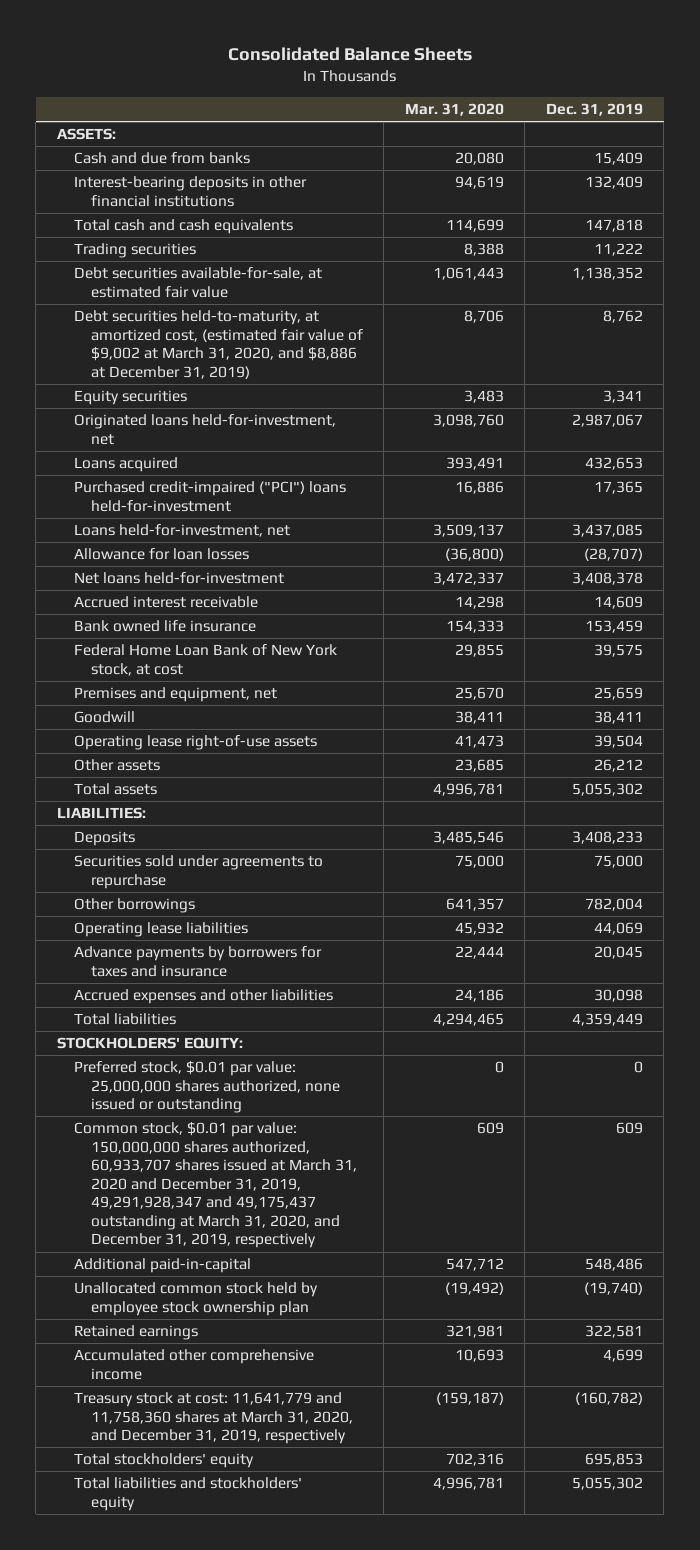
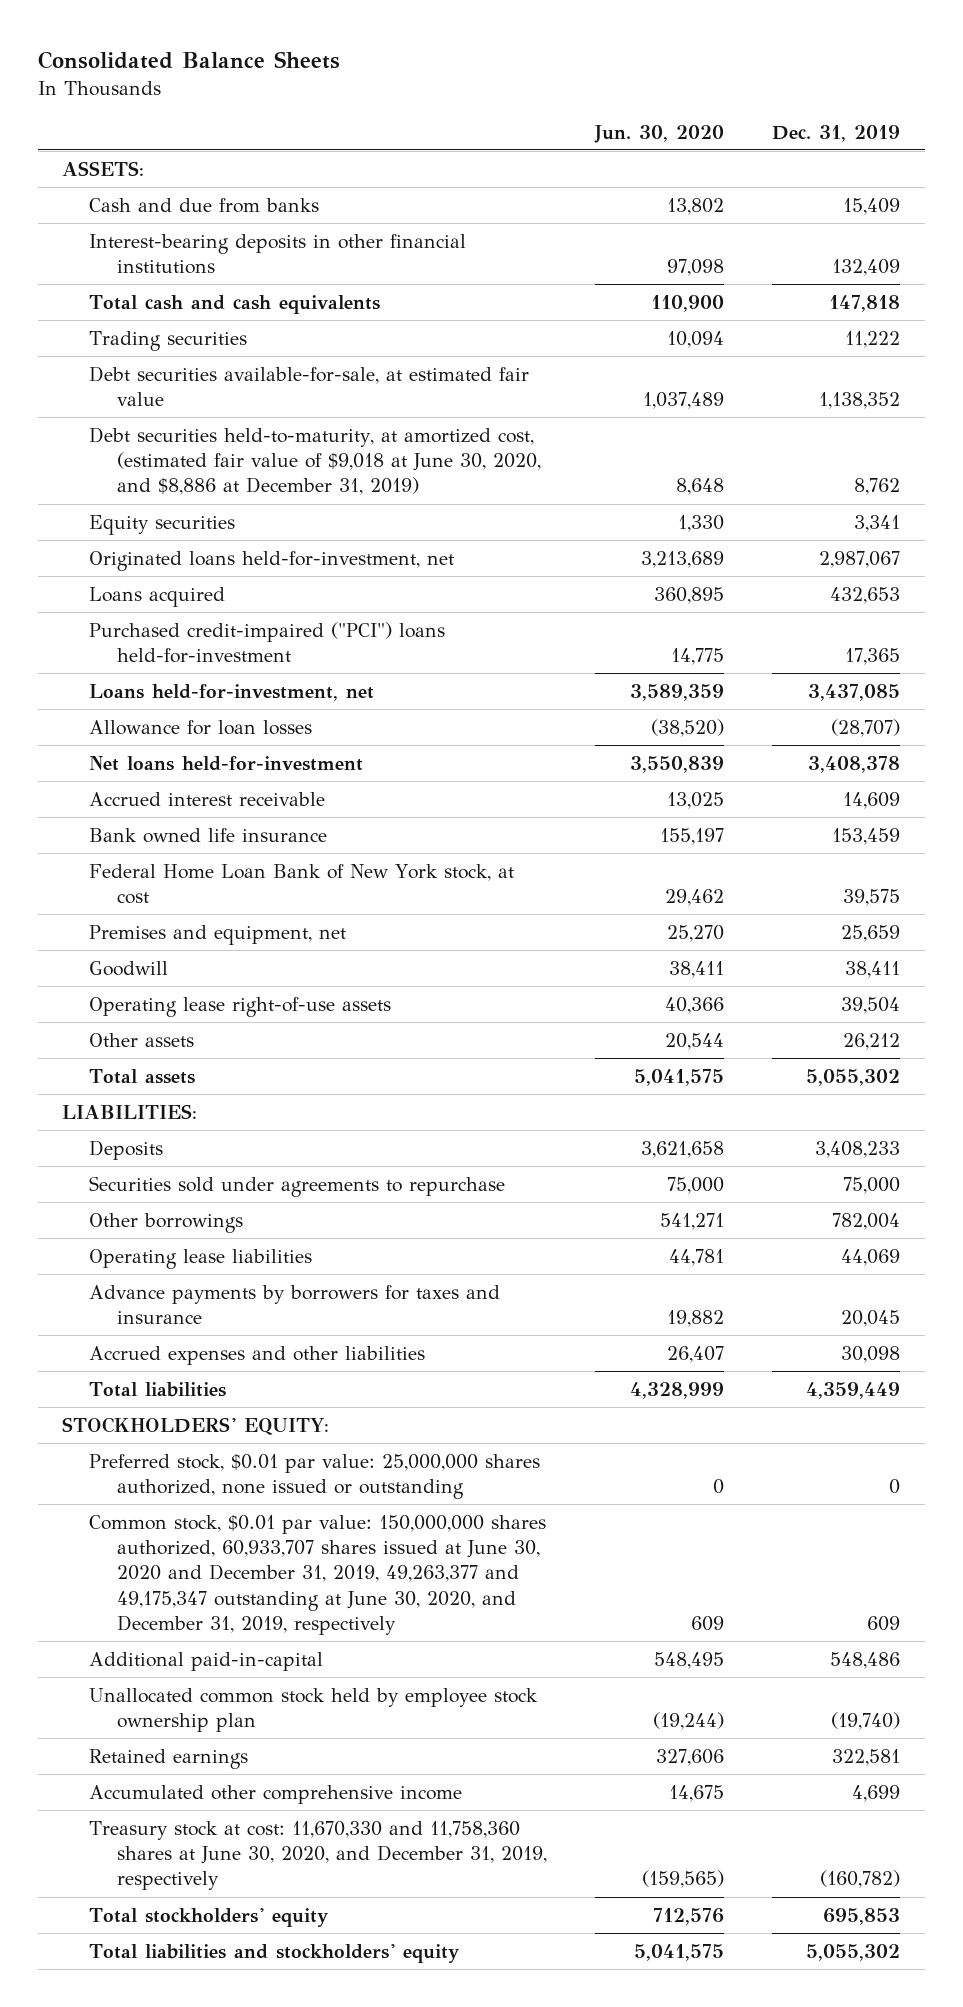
- | Mar. 31, 2020 | Dec. 31, 2019
+ | Jun. 30, 2020 | Dec. 31, 2019
- Debt securities held-to-maturity, at amortized cost, (estimated fair value of $9,002 at March 31, 2020, and $8,886 at December 31, 2019) | 8,706 | 8,762
+ Debt securities held-to-maturity, at amortized cost, (estimated fair value of $9,018 at June 30, 2020, and $8,886 at December 31, 2019) | 8,648 | 8,762
- Common stock, $0.01 par value: 150,000,000 shares authorized, 60,933,707 shares issued at March 31, 2020 and December 31, 2019, 49,291,928,347 and 49,175,437 outstanding at March 31, 2020, and December 31, 2019, respectively | 609 | 609
+ Common stock, $0.01 par value: 150,000,000 shares authorized, 60,933,707 shares issued at June 30, 2020 and December 31, 2019, 49,263,377 and 49,175,347 outstanding at June 30, 2020, and December 31, 2019, respectively | 609 | 609
- Treasury stock at cost: 11,641,779 and 11,758,360 shares at March 31, 2020, and December 31, 2019, respectively | (159,187) | (160,782)
+ Treasury stock at cost: 11,670,330 and 11,758,360 shares at June 30, 2020, and December 31, 2019, respectively | (159,565) | (160,782)

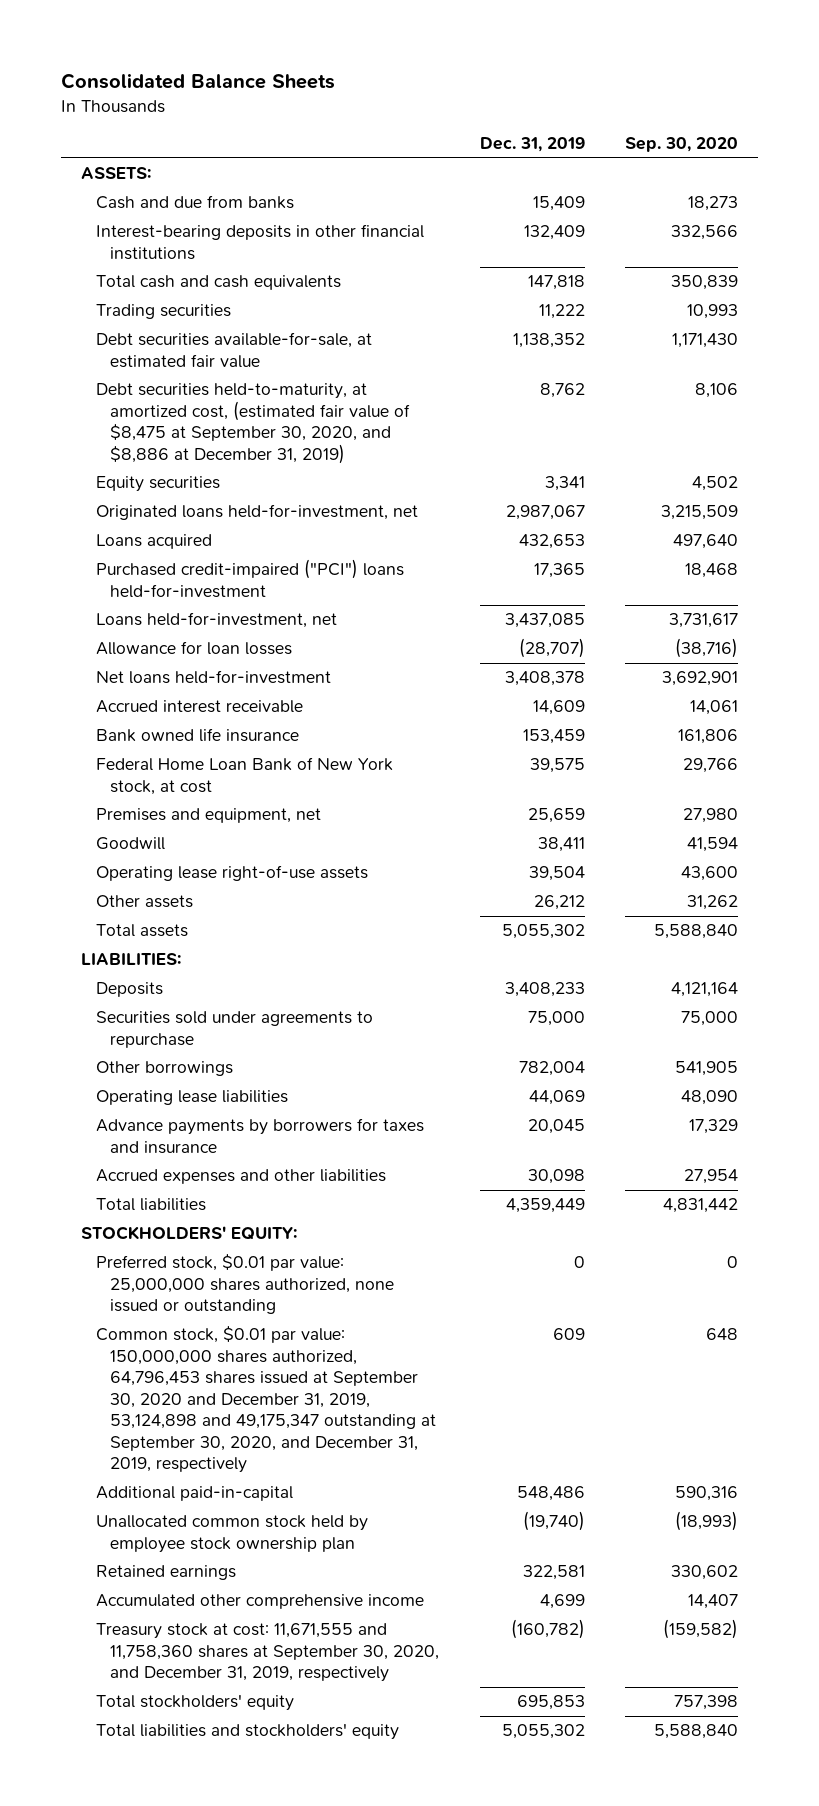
- | Jun. 30, 2020 | Dec. 31, 2019
+ | Dec. 31, 2019 | Sep. 30, 2020
- Debt securities held-to-maturity, at amortized cost, (estimated fair value of $9,018 at June 30, 2020, and $8,886 at December 31, 2019) | 8,648 | 8,762
+ Debt securities held-to-maturity, at amortized cost, (estimated fair value of $8,475 at September 30, 2020, and $8,886 at December 31, 2019) | 8,762 | 8,106
- Common stock, $0.01 par value: 150,000,000 shares authorized, 60,933,707 shares issued at June 30, 2020 and December 31, 2019, 49,263,377 and 49,175,347 outstanding at June 30, 2020, and December 31, 2019, respectively | 609 | 609
+ Common stock, $0.01 par value: 150,000,000 shares authorized, 64,796,453 shares issued at September 30, 2020 and December 31, 2019, 53,124,898 and 49,175,347 outstanding at September 30, 2020, and December 31, 2019, respectively | 609 | 648
- Treasury stock at cost: 11,670,330 and 11,758,360 shares at June 30, 2020, and December 31, 2019, respectively | (159,565) | (160,782)
+ Treasury stock at cost: 11,671,555 and 11,758,360 shares at September 30, 2020, and December 31, 2019, respectively | (160,782) | (159,582)

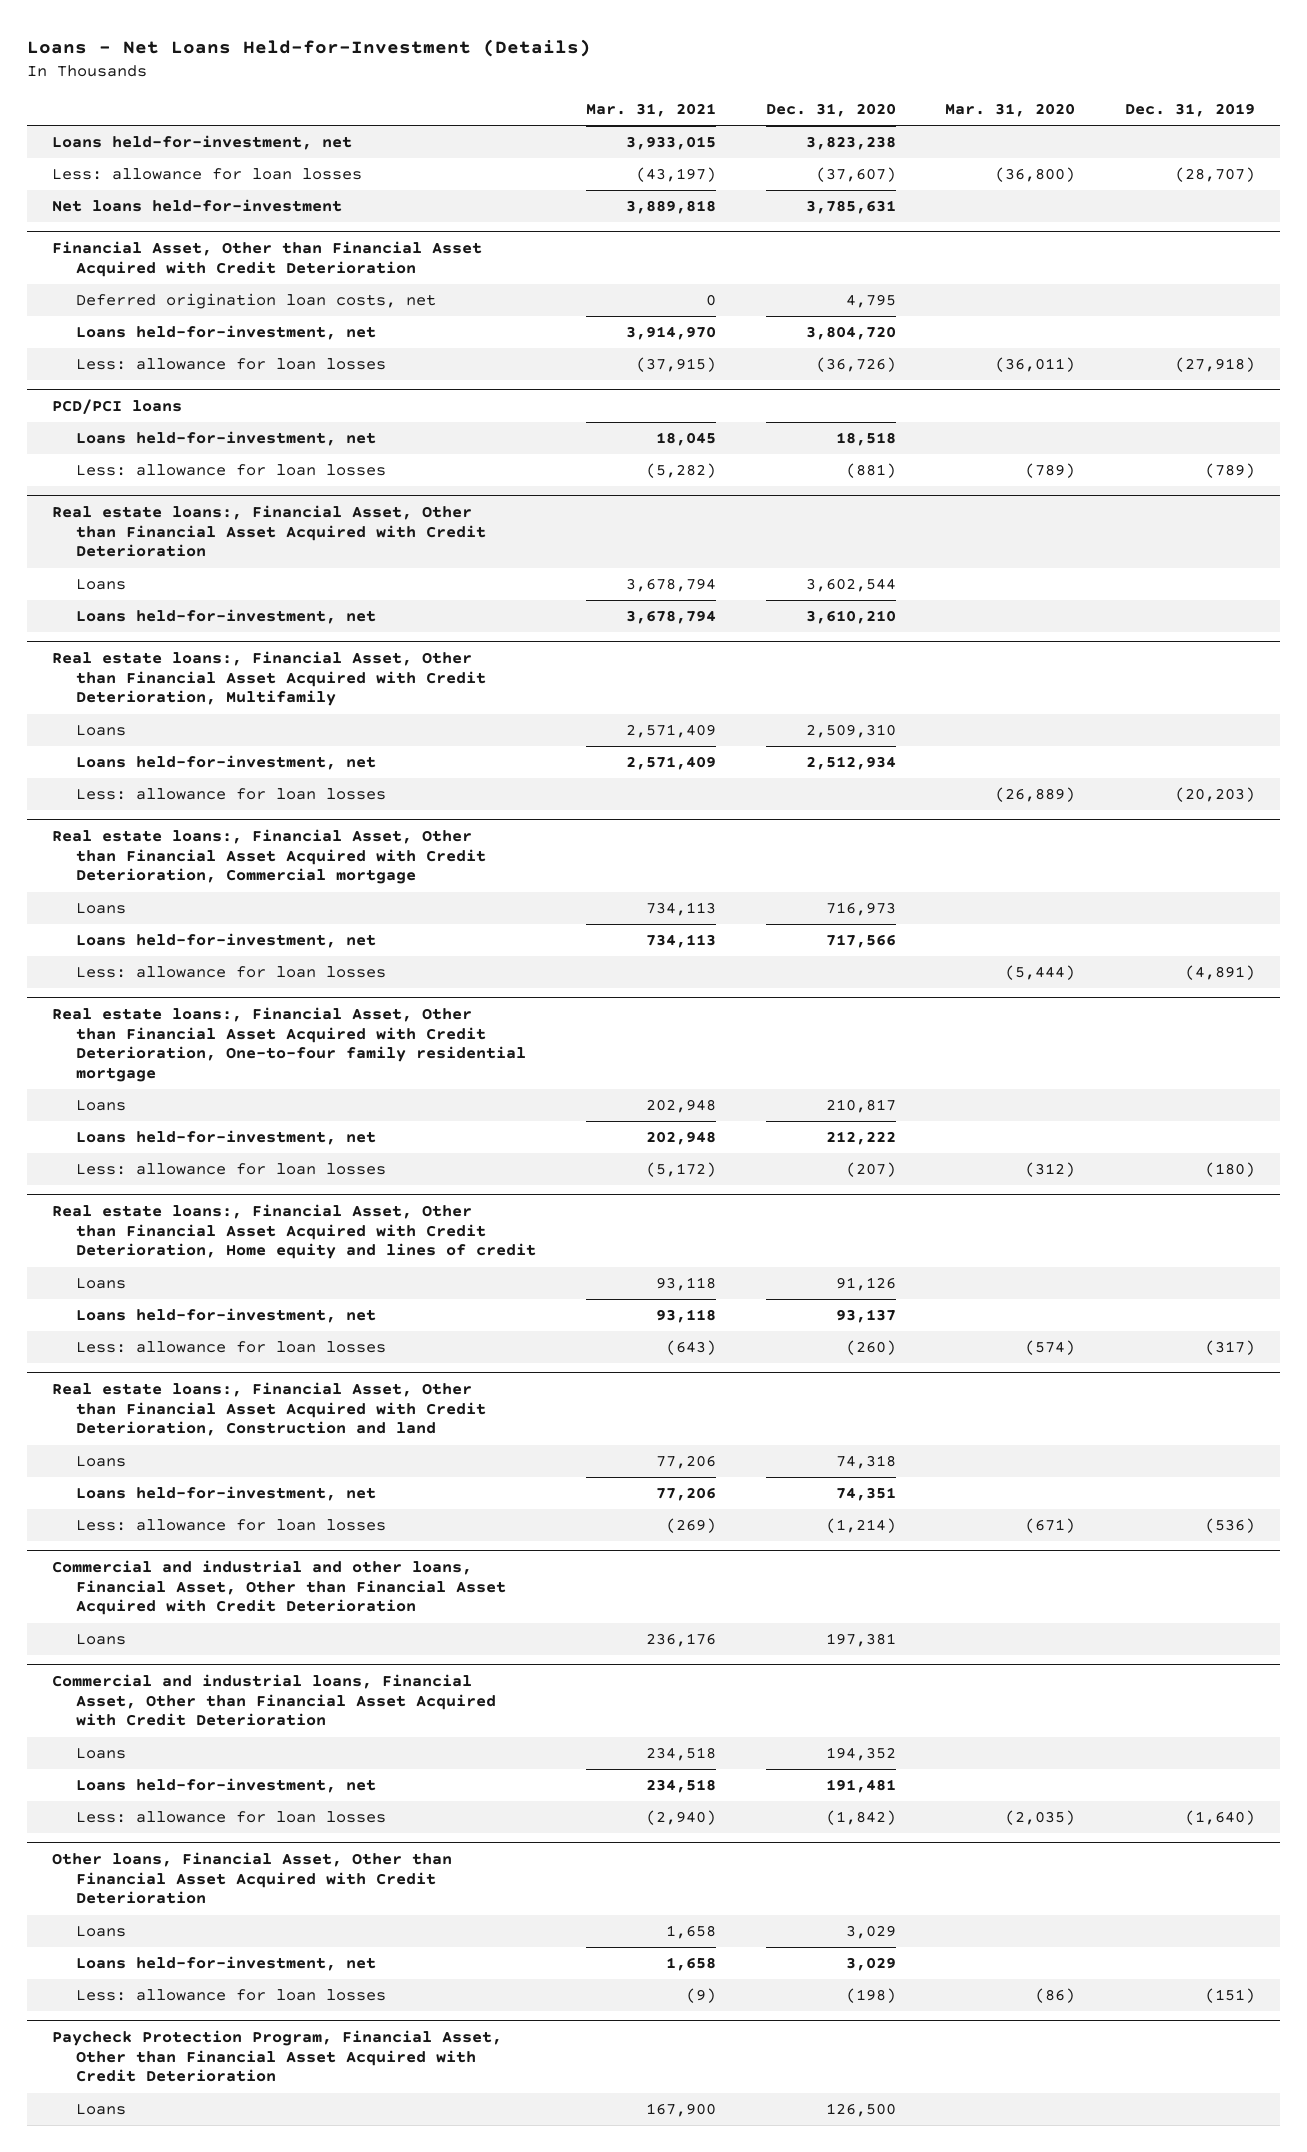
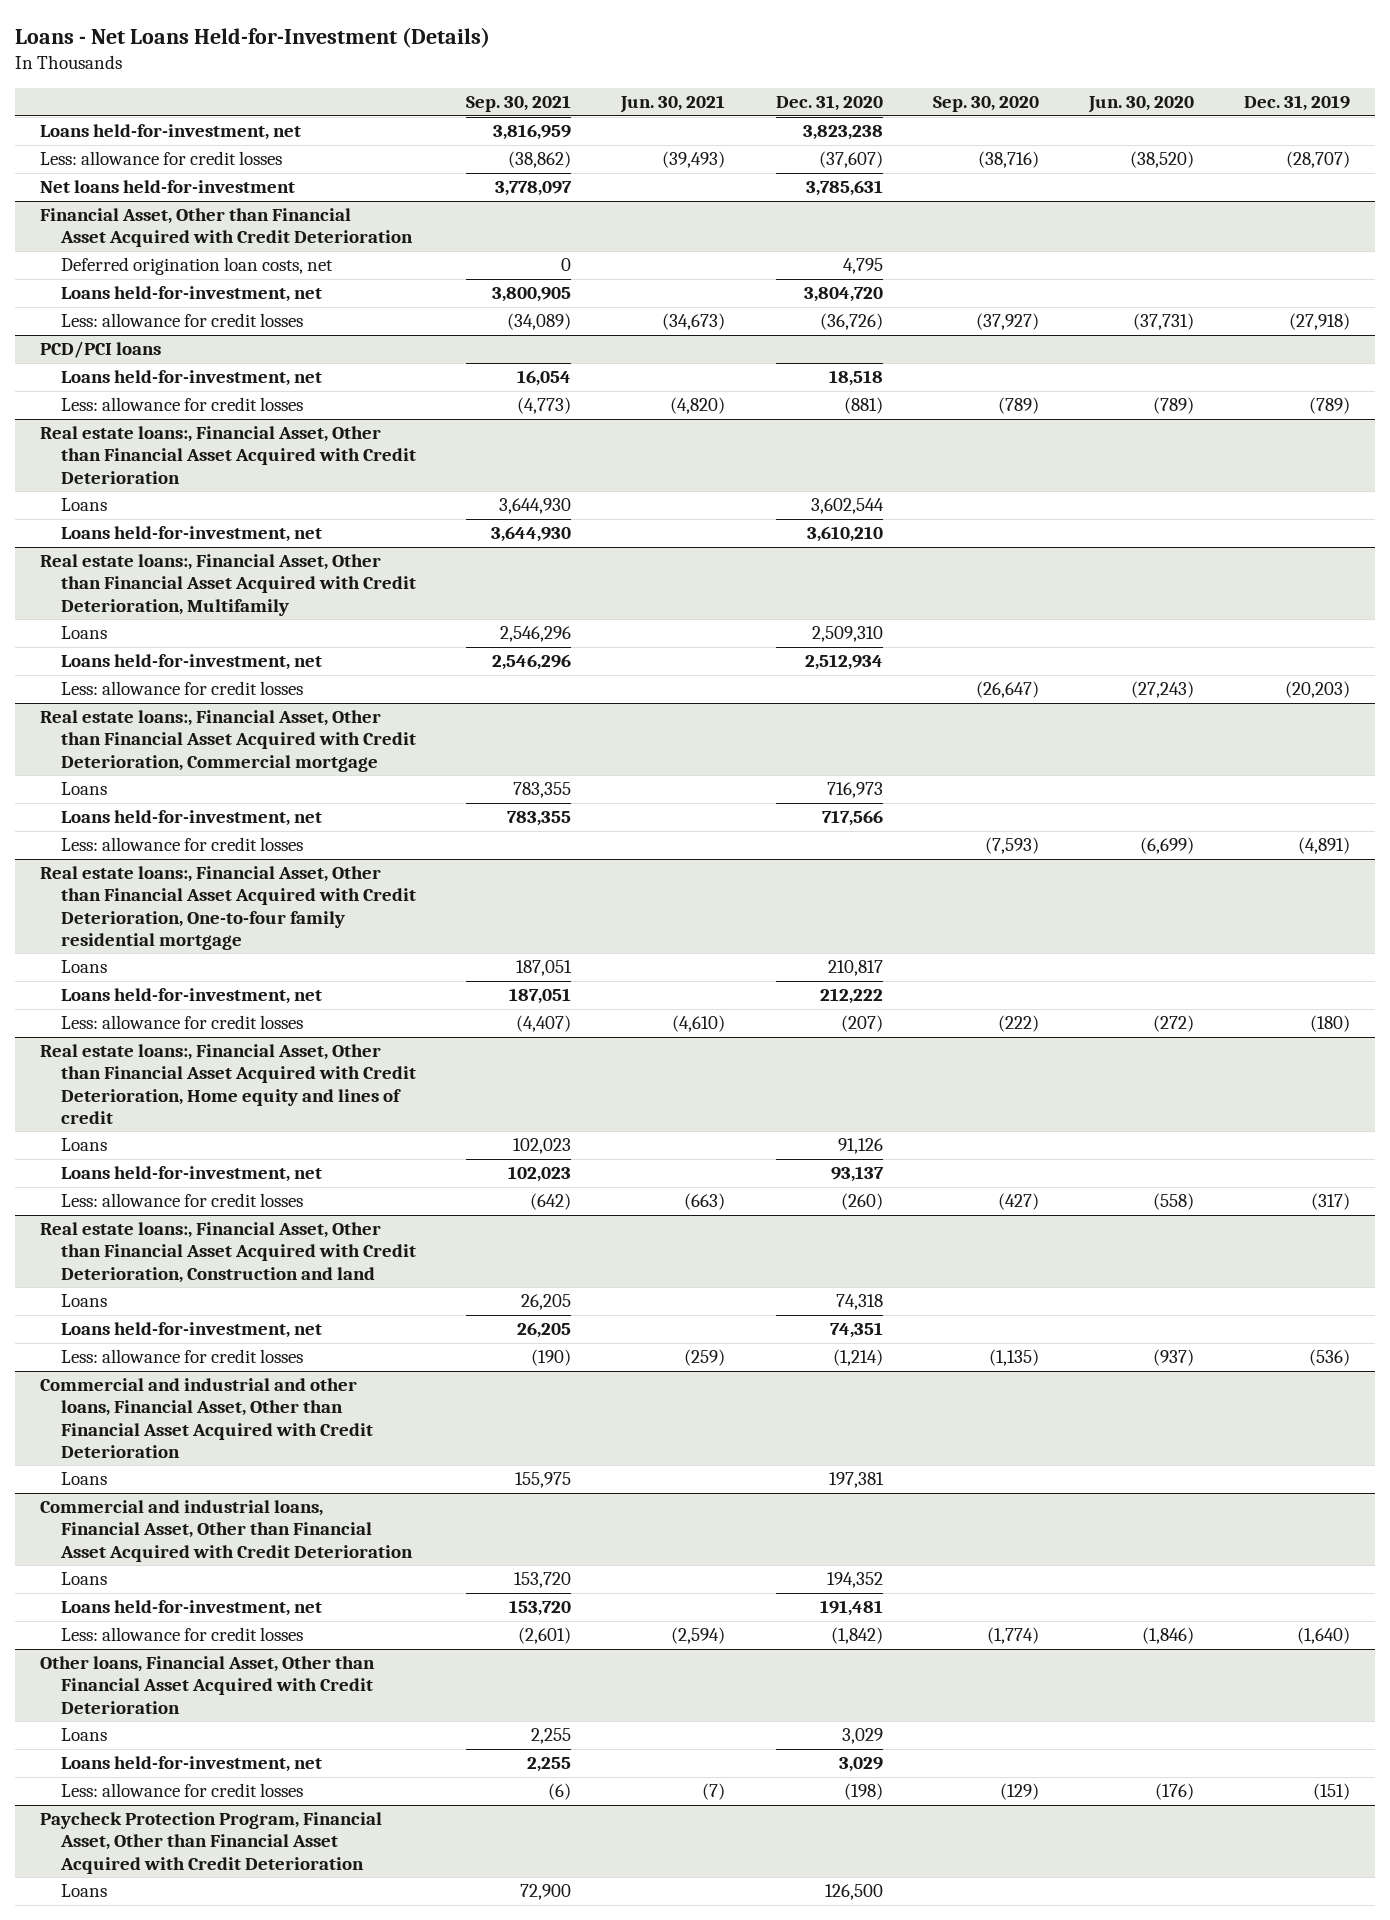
- | Mar. 31, 2021 | Dec. 31, 2020 | Mar. 31, 2020 | Dec. 31, 2019
+ | Sep. 30, 2021 | Jun. 30, 2021 | Dec. 31, 2020 | Sep. 30, 2020 | Jun. 30, 2020 | Dec. 31, 2019
- Less: allowance for loan losses | (43,197) | (37,607) | (36,800) | (28,707)
+ Less: allowance for credit losses | (38,862) | (39,493) | (37,607) | (38,716) | (38,520) | (28,707)
@ Financial Asset, Other than Financial Asset Acquired with Credit Deterioration
- Less: allowance for loan losses | (37,915) | (36,726) | (36,011) | (27,918)
+ Less: allowance for credit losses | (34,089) | (34,673) | (36,726) | (37,927) | (37,731) | (27,918)
@ PCD/PCI loans
- Less: allowance for loan losses | (5,282) | (881) | (789) | (789)
+ Less: allowance for credit losses | (4,773) | (4,820) | (881) | (789) | (789) | (789)
@ Real estate loans:, Financial Asset, Other than Financial Asset Acquired with Credit Deterioration, Multifamily
- Less: allowance for loan losses | | | (26,889) | (20,203)
+ Less: allowance for credit losses | | | | (26,647) | (27,243) | (20,203)
@ Real estate loans:, Financial Asset, Other than Financial Asset Acquired with Credit Deterioration, Commercial mortgage
- Less: allowance for loan losses | | | (5,444) | (4,891)
+ Less: allowance for credit losses | | | | (7,593) | (6,699) | (4,891)
@ Real estate loans:, Financial Asset, Other than Financial Asset Acquired with Credit Deterioration, One-to-four family residential mortgage
- Less: allowance for loan losses | (5,172) | (207) | (312) | (180)
+ Less: allowance for credit losses | (4,407) | (4,610) | (207) | (222) | (272) | (180)
@ Real estate loans:, Financial Asset, Other than Financial Asset Acquired with Credit Deterioration, Home equity and lines of credit
- Less: allowance for loan losses | (643) | (260) | (574) | (317)
+ Less: allowance for credit losses | (642) | (663) | (260) | (427) | (558) | (317)
@ Real estate loans:, Financial Asset, Other than Financial Asset Acquired with Credit Deterioration, Construction and land
- Less: allowance for loan losses | (269) | (1,214) | (671) | (536)
+ Less: allowance for credit losses | (190) | (259) | (1,214) | (1,135) | (937) | (536)
@ Commercial and industrial loans, Financial Asset, Other than Financial Asset Acquired with Credit Deterioration
- Less: allowance for loan losses | (2,940) | (1,842) | (2,035) | (1,640)
+ Less: allowance for credit losses | (2,601) | (2,594) | (1,842) | (1,774) | (1,846) | (1,640)
@ Other loans, Financial Asset, Other than Financial Asset Acquired with Credit Deterioration
- Less: allowance for loan losses | (9) | (198) | (86) | (151)
+ Less: allowance for credit losses | (6) | (7) | (198) | (129) | (176) | (151)

